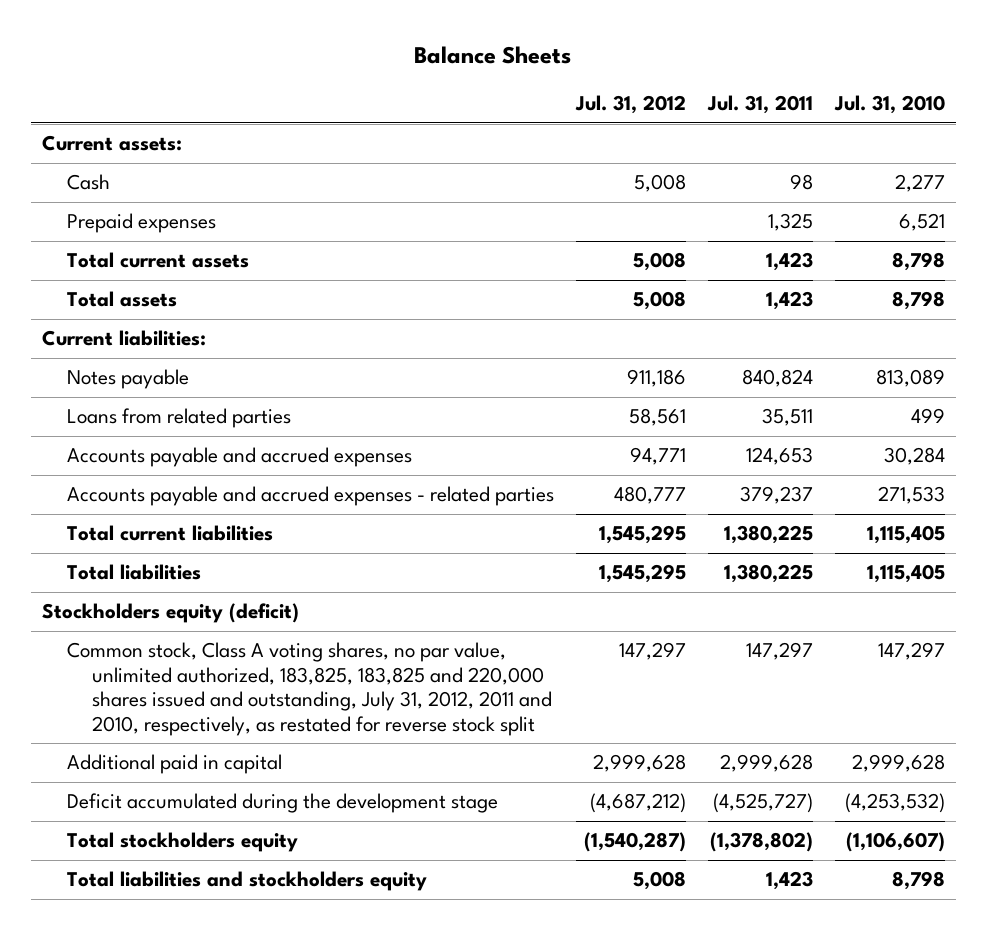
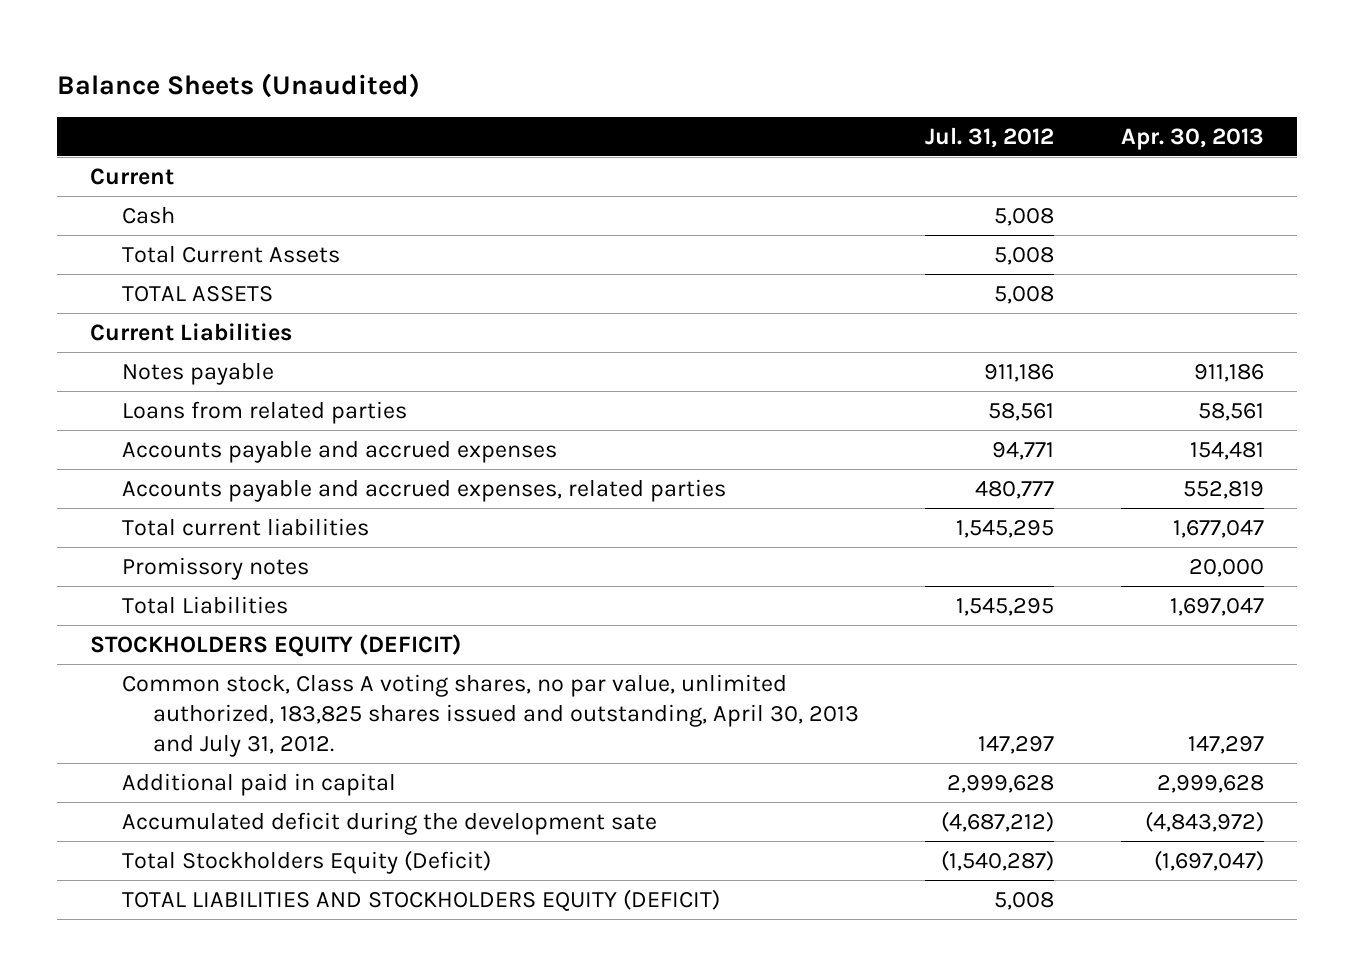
- Balance Sheets
+ Balance Sheets (Unaudited)
- | Jul. 31, 2012 | Jul. 31, 2011 | Jul. 31, 2010
+ | Jul. 31, 2012 | Apr. 30, 2013
- Current assets:
+ Current
- Prepaid expenses | | 1,325 | 6,521
- Total current assets | 5,008 | 1,423 | 8,798
- Total assets | 5,008 | 1,423 | 8,798
- Current liabilities:
+ Total Current Assets | 5,008 |
+ TOTAL ASSETS | 5,008 |
+ Current Liabilities
- Accounts payable and accrued expenses - related parties | 480,777 | 379,237 | 271,533
+ Accounts payable and accrued expenses, related parties | 480,777 | 552,819
- Total liabilities | 1,545,295 | 1,380,225 | 1,115,405
- Stockholders equity (deficit)
- Common stock, Class A voting shares, no par value, unlimited authorized, 183,825, 183,825 and 220,000 shares issued and outstanding, July 31, 2012, 2011 and 2010, respectively, as restated for reverse stock split | 147,297 | 147,297 | 147,297
+ Promissory notes | | 20,000
+ Total Liabilities | 1,545,295 | 1,697,047
+ STOCKHOLDERS EQUITY (DEFICIT)
+ Common stock, Class A voting shares, no par value, unlimited authorized, 183,825 shares issued and outstanding, April 30, 2013 and July 31, 2012. | 147,297 | 147,297
- Deficit accumulated during the development stage | (4,687,212) | (4,525,727) | (4,253,532)
- Total stockholders equity | (1,540,287) | (1,378,802) | (1,106,607)
- Total liabilities and stockholders equity | 5,008 | 1,423 | 8,798
+ Accumulated deficit during the development sate | (4,687,212) | (4,843,972)
+ Total Stockholders Equity (Deficit) | (1,540,287) | (1,697,047)
+ TOTAL LIABILITIES AND STOCKHOLDERS EQUITY (DEFICIT) | 5,008 |

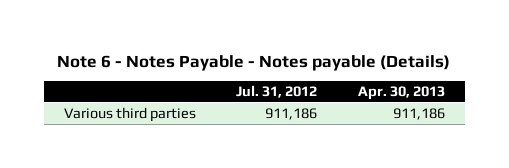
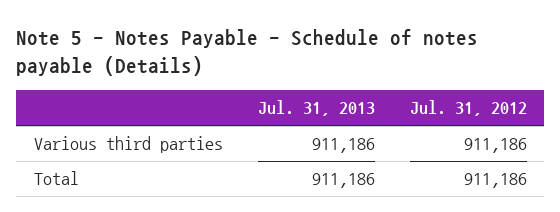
- Note 6 - Notes Payable - Notes payable (Details)
+ Note 5 - Notes Payable - Schedule of notes payable (Details)
- | Jul. 31, 2012 | Apr. 30, 2013
+ | Jul. 31, 2013 | Jul. 31, 2012
+ Total | 911,186 | 911,186

